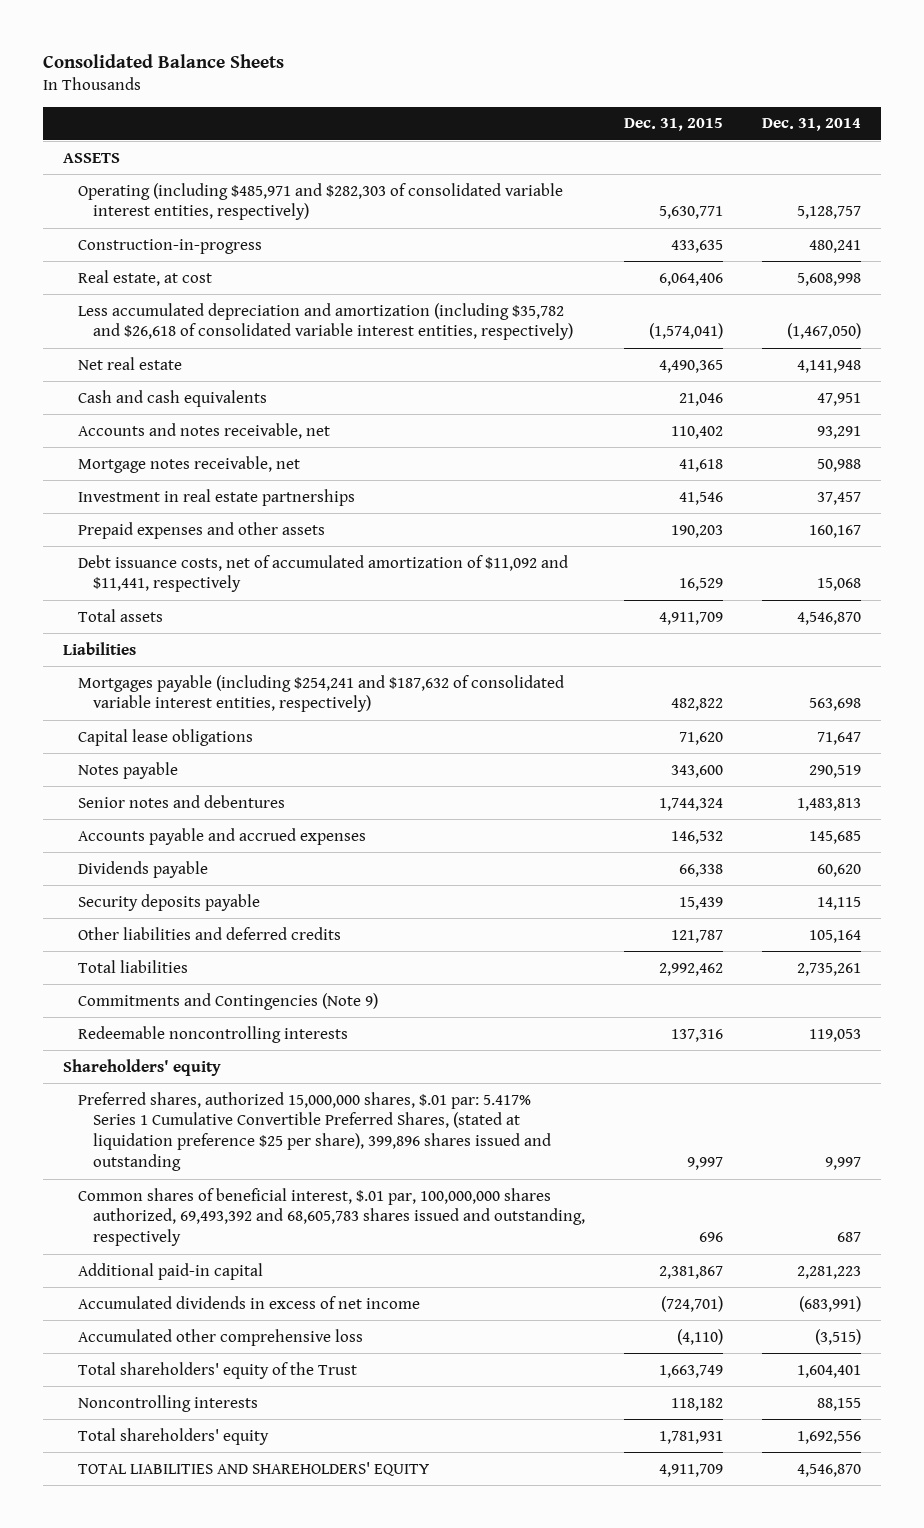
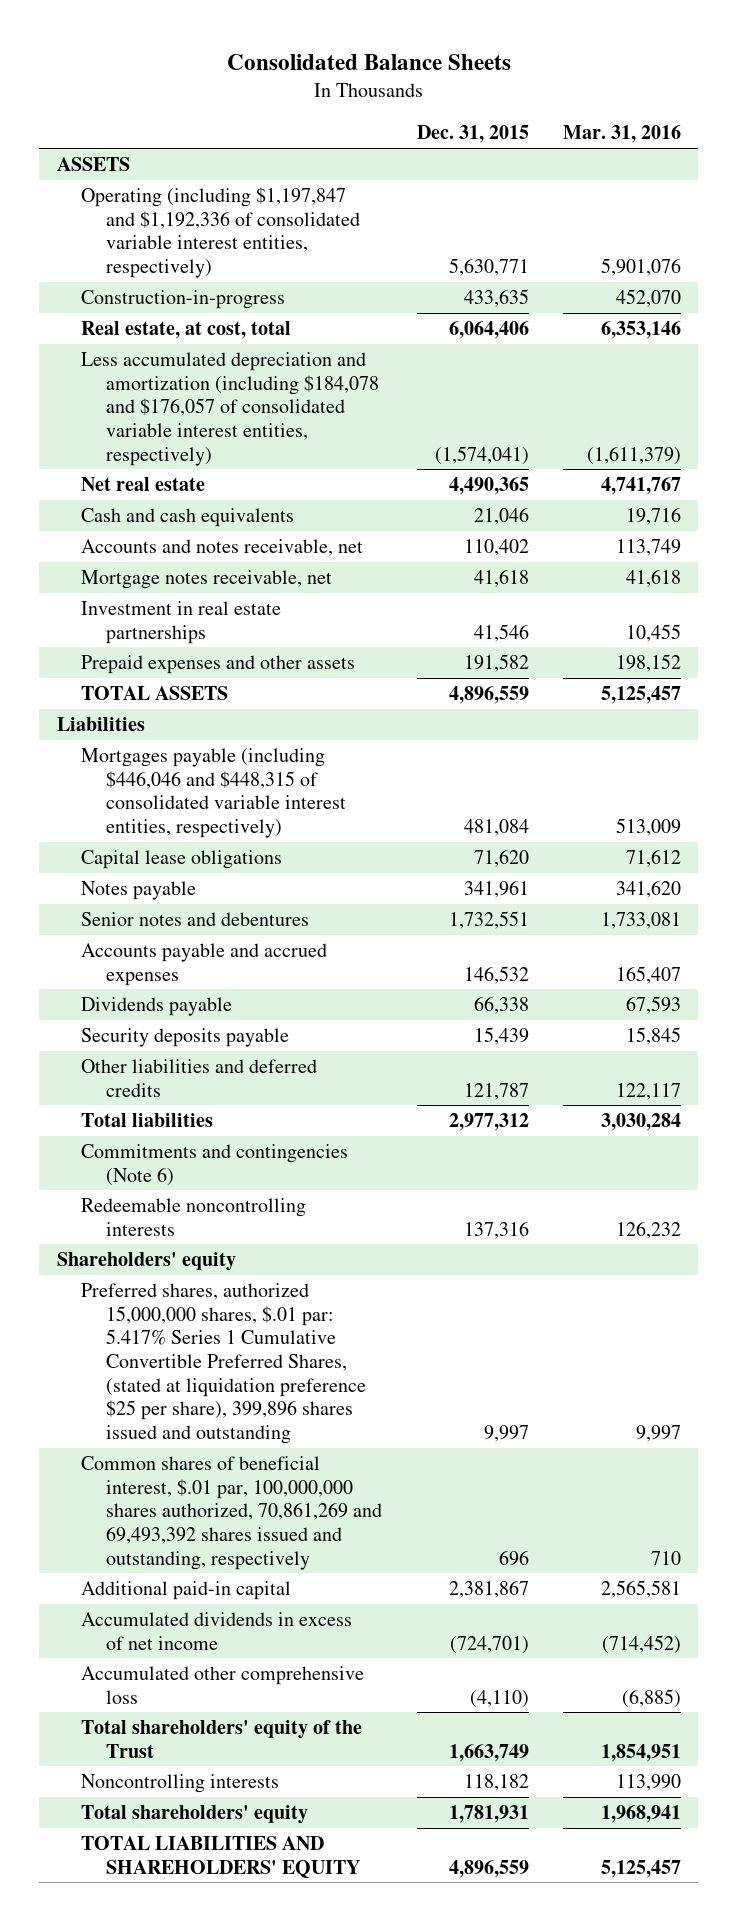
- | Dec. 31, 2015 | Dec. 31, 2014
+ | Dec. 31, 2015 | Mar. 31, 2016
- Operating (including $485,971 and $282,303 of consolidated variable interest entities, respectively) | 5,630,771 | 5,128,757
+ Operating (including $1,197,847 and $1,192,336 of consolidated variable interest entities, respectively) | 5,630,771 | 5,901,076
- Real estate, at cost | 6,064,406 | 5,608,998
- Less accumulated depreciation and amortization (including $35,782 and $26,618 of consolidated variable interest entities, respectively) | (1,574,041) | (1,467,050)
+ Real estate, at cost, total | 6,064,406 | 6,353,146
+ Less accumulated depreciation and amortization (including $184,078 and $176,057 of consolidated variable interest entities, respectively) | (1,574,041) | (1,611,379)
- Prepaid expenses and other assets | 190,203 | 160,167
- Debt issuance costs, net of accumulated amortization of $11,092 and $11,441, respectively | 16,529 | 15,068
- Total assets | 4,911,709 | 4,546,870
+ Prepaid expenses and other assets | 191,582 | 198,152
+ TOTAL ASSETS | 4,896,559 | 5,125,457
- Mortgages payable (including $254,241 and $187,632 of consolidated variable interest entities, respectively) | 482,822 | 563,698
+ Mortgages payable (including $446,046 and $448,315 of consolidated variable interest entities, respectively) | 481,084 | 513,009
- Notes payable | 343,600 | 290,519
- Senior notes and debentures | 1,744,324 | 1,483,813
+ Notes payable | 341,961 | 341,620
+ Senior notes and debentures | 1,732,551 | 1,733,081
- Total liabilities | 2,992,462 | 2,735,261
- Commitments and Contingencies (Note 9)
+ Total liabilities | 2,977,312 | 3,030,284
+ Commitments and contingencies (Note 6)
- Common shares of beneficial interest, $.01 par, 100,000,000 shares authorized, 69,493,392 and 68,605,783 shares issued and outstanding, respectively | 696 | 687
+ Common shares of beneficial interest, $.01 par, 100,000,000 shares authorized, 70,861,269 and 69,493,392 shares issued and outstanding, respectively | 696 | 710
- TOTAL LIABILITIES AND SHAREHOLDERS' EQUITY | 4,911,709 | 4,546,870
+ TOTAL LIABILITIES AND SHAREHOLDERS' EQUITY | 4,896,559 | 5,125,457

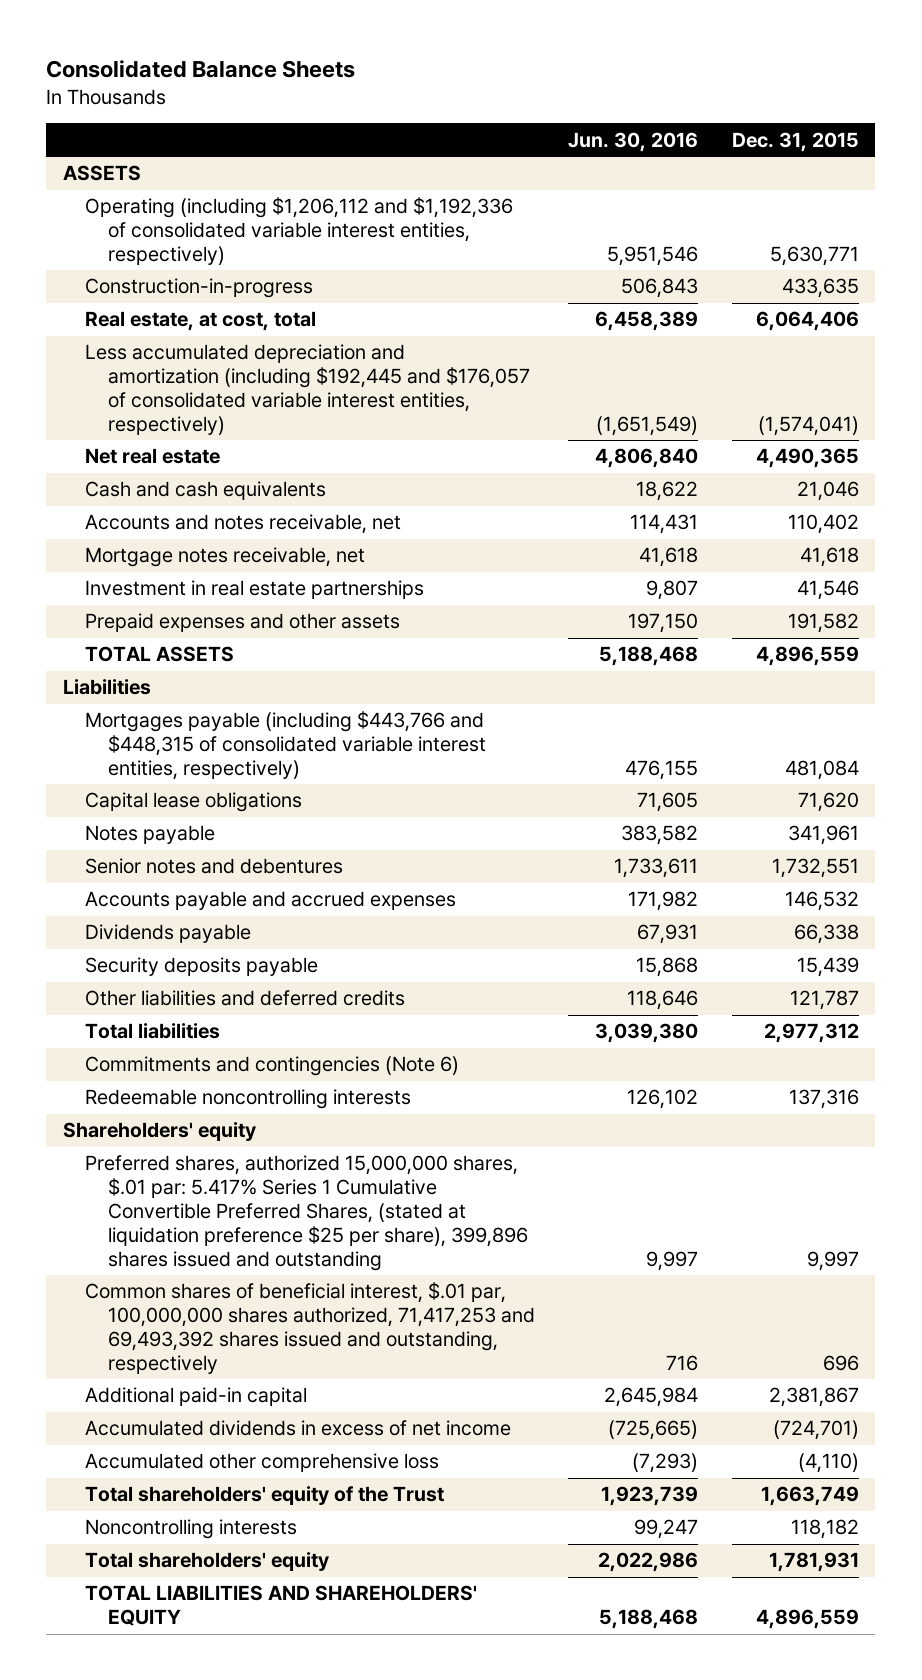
- | Dec. 31, 2015 | Mar. 31, 2016
+ | Jun. 30, 2016 | Dec. 31, 2015
- Operating (including $1,197,847 and $1,192,336 of consolidated variable interest entities, respectively) | 5,630,771 | 5,901,076
+ Operating (including $1,206,112 and $1,192,336 of consolidated variable interest entities, respectively) | 5,951,546 | 5,630,771
- Less accumulated depreciation and amortization (including $184,078 and $176,057 of consolidated variable interest entities, respectively) | (1,574,041) | (1,611,379)
+ Less accumulated depreciation and amortization (including $192,445 and $176,057 of consolidated variable interest entities, respectively) | (1,651,549) | (1,574,041)
- Mortgages payable (including $446,046 and $448,315 of consolidated variable interest entities, respectively) | 481,084 | 513,009
+ Mortgages payable (including $443,766 and $448,315 of consolidated variable interest entities, respectively) | 476,155 | 481,084
- Common shares of beneficial interest, $.01 par, 100,000,000 shares authorized, 70,861,269 and 69,493,392 shares issued and outstanding, respectively | 696 | 710
+ Common shares of beneficial interest, $.01 par, 100,000,000 shares authorized, 71,417,253 and 69,493,392 shares issued and outstanding, respectively | 716 | 696

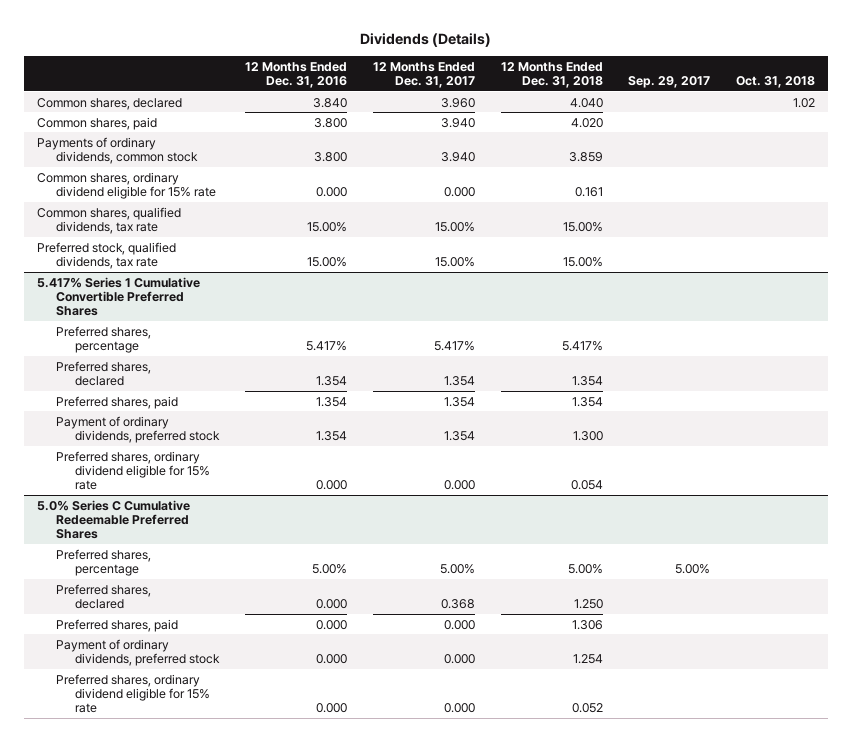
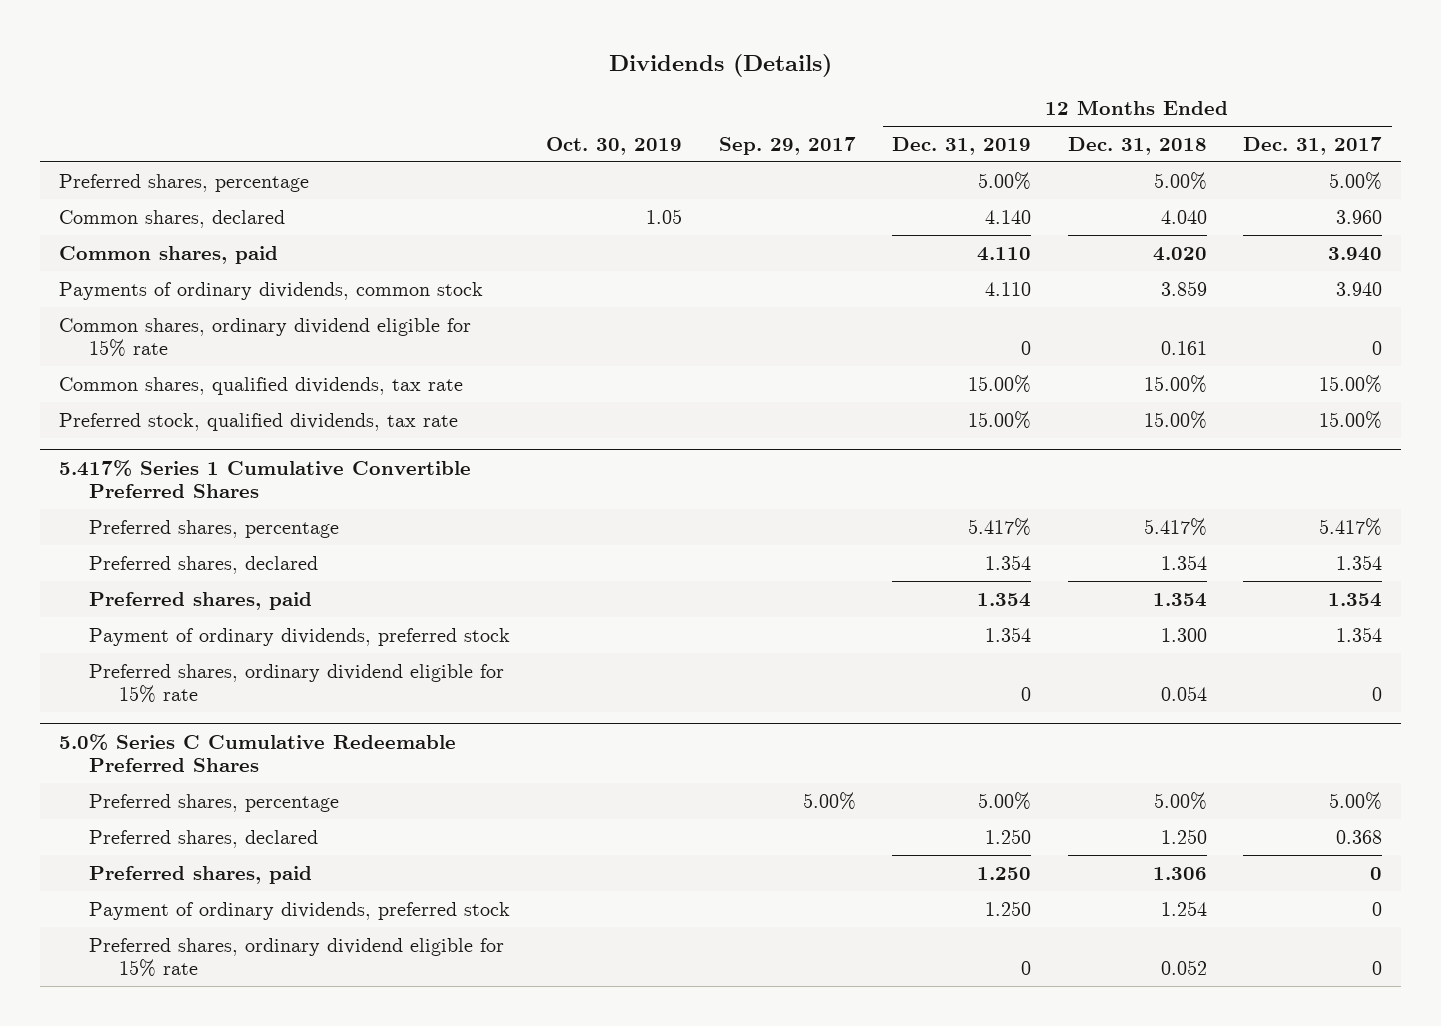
- | 12 Months Ended Dec. 31, 2016 | 12 Months Ended Dec. 31, 2017 | 12 Months Ended Dec. 31, 2018 | Sep. 29, 2017 | Oct. 31, 2018
+ | Oct. 30, 2019 | Sep. 29, 2017 | 12 Months Ended Dec. 31, 2019 | 12 Months Ended Dec. 31, 2018 | 12 Months Ended Dec. 31, 2017
+ Preferred shares, percentage | | | 5.00% | 5.00% | 5.00%
- Common shares, ordinary dividend eligible for 15% rate | 0.000 | 0.000 | 0.161 | |
+ Common shares, ordinary dividend eligible for 15% rate | | | 0 | 0.161 | 0
@ 5.417% Series 1 Cumulative Convertible Preferred Shares
- Preferred shares, ordinary dividend eligible for 15% rate | 0.000 | 0.000 | 0.054 | |
+ Preferred shares, ordinary dividend eligible for 15% rate | | | 0 | 0.054 | 0
@ 5.0% Series C Cumulative Redeemable Preferred Shares
- Preferred shares, paid | 0.000 | 0.000 | 1.306 | |
- Payment of ordinary dividends, preferred stock | 0.000 | 0.000 | 1.254 | |
- Preferred shares, ordinary dividend eligible for 15% rate | 0.000 | 0.000 | 0.052 | |
+ Preferred shares, paid | | | 1.250 | 1.306 | 0
+ Payment of ordinary dividends, preferred stock | | | 1.250 | 1.254 | 0
+ Preferred shares, ordinary dividend eligible for 15% rate | | | 0 | 0.052 | 0

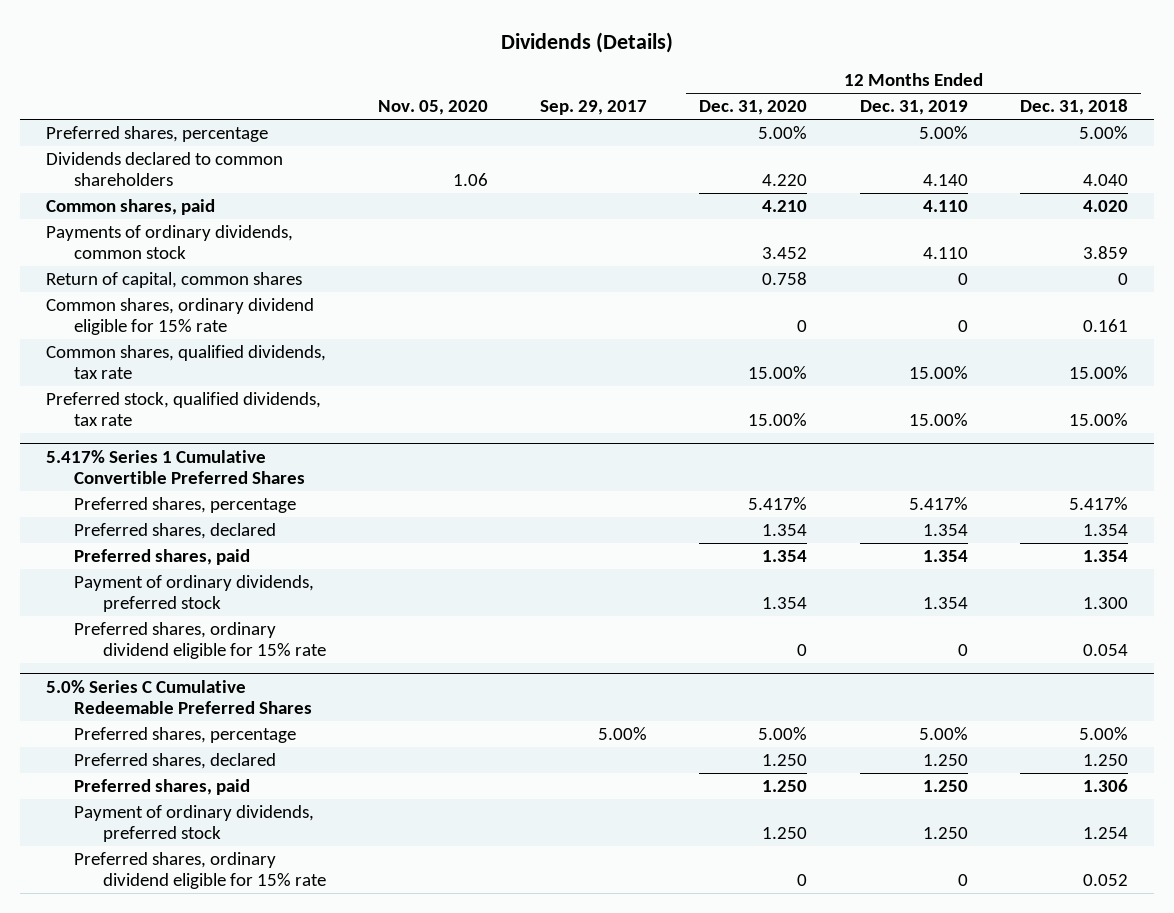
- | Oct. 30, 2019 | Sep. 29, 2017 | 12 Months Ended Dec. 31, 2019 | 12 Months Ended Dec. 31, 2018 | 12 Months Ended Dec. 31, 2017
+ | Nov. 05, 2020 | Sep. 29, 2017 | 12 Months Ended Dec. 31, 2020 | 12 Months Ended Dec. 31, 2019 | 12 Months Ended Dec. 31, 2018
- Common shares, declared | 1.05 | | 4.140 | 4.040 | 3.960
+ Dividends declared to common shareholders | 1.06 | | 4.220 | 4.140 | 4.040
+ Return of capital, common shares | | | 0.758 | 0 | 0

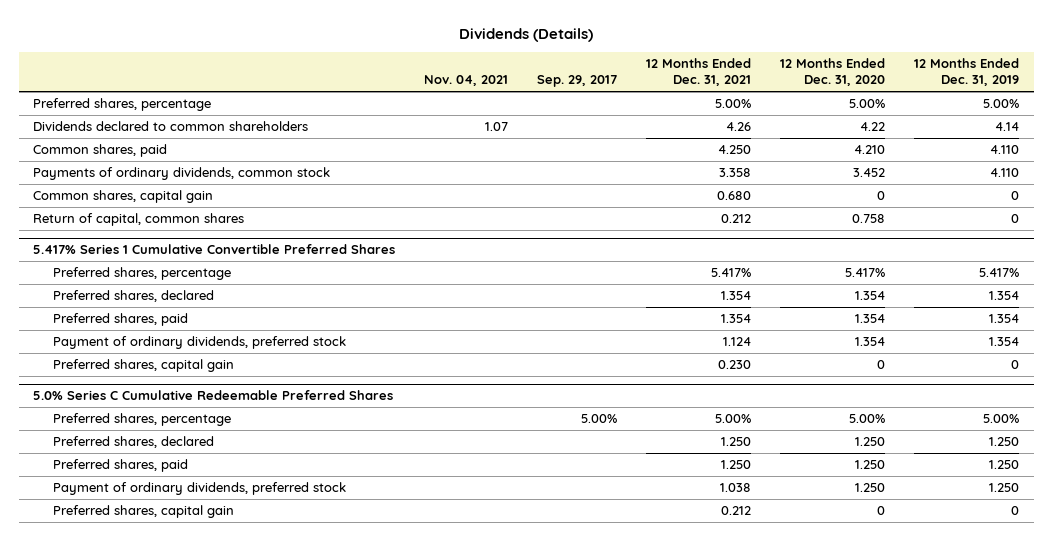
- | Nov. 05, 2020 | Sep. 29, 2017 | 12 Months Ended Dec. 31, 2020 | 12 Months Ended Dec. 31, 2019 | 12 Months Ended Dec. 31, 2018
+ | Nov. 04, 2021 | Sep. 29, 2017 | 12 Months Ended Dec. 31, 2021 | 12 Months Ended Dec. 31, 2020 | 12 Months Ended Dec. 31, 2019
- Dividends declared to common shareholders | 1.06 | | 4.220 | 4.140 | 4.040
+ Dividends declared to common shareholders | 1.07 | | 4.26 | 4.22 | 4.14
+ Common shares, capital gain | | | 0.680 | 0 | 0
- Common shares, ordinary dividend eligible for 15% rate | | | 0 | 0 | 0.161
- Common shares, qualified dividends, tax rate | | | 15.00% | 15.00% | 15.00%
- Preferred stock, qualified dividends, tax rate | | | 15.00% | 15.00% | 15.00%
@ 5.417% Series 1 Cumulative Convertible Preferred Shares
- Preferred shares, ordinary dividend eligible for 15% rate | | | 0 | 0 | 0.054
+ Preferred shares, capital gain | | | 0.230 | 0 | 0
@ 5.0% Series C Cumulative Redeemable Preferred Shares
- Preferred shares, ordinary dividend eligible for 15% rate | | | 0 | 0 | 0.052
+ Preferred shares, capital gain | | | 0.212 | 0 | 0

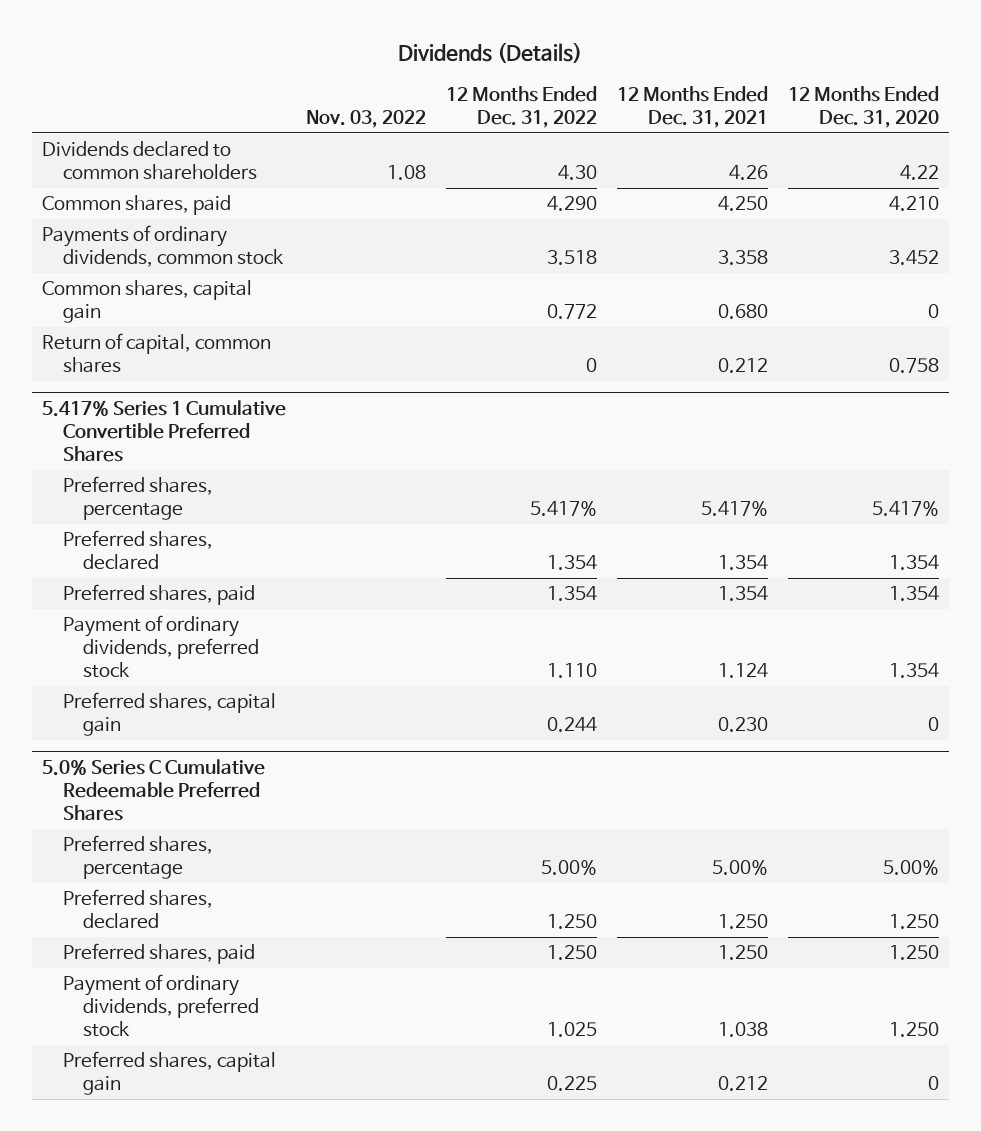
- | Nov. 04, 2021 | Sep. 29, 2017 | 12 Months Ended Dec. 31, 2021 | 12 Months Ended Dec. 31, 2020 | 12 Months Ended Dec. 31, 2019
+ | Nov. 03, 2022 | 12 Months Ended Dec. 31, 2022 | 12 Months Ended Dec. 31, 2021 | 12 Months Ended Dec. 31, 2020
- Preferred shares, percentage | | | 5.00% | 5.00% | 5.00%

